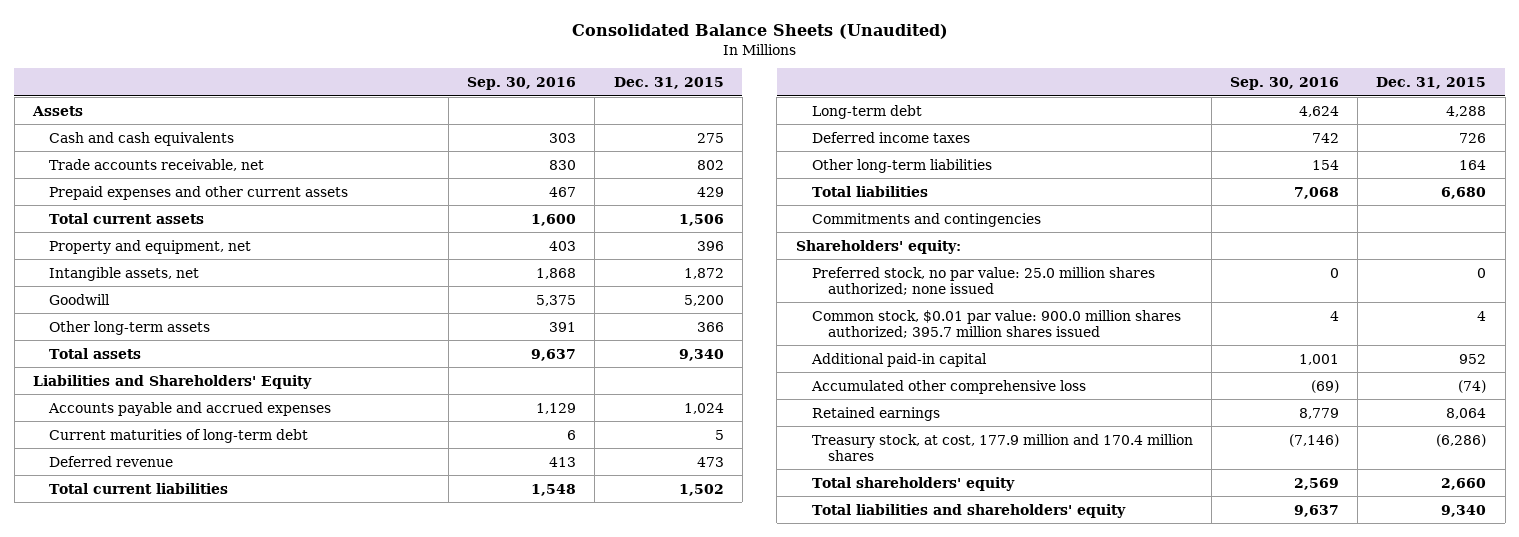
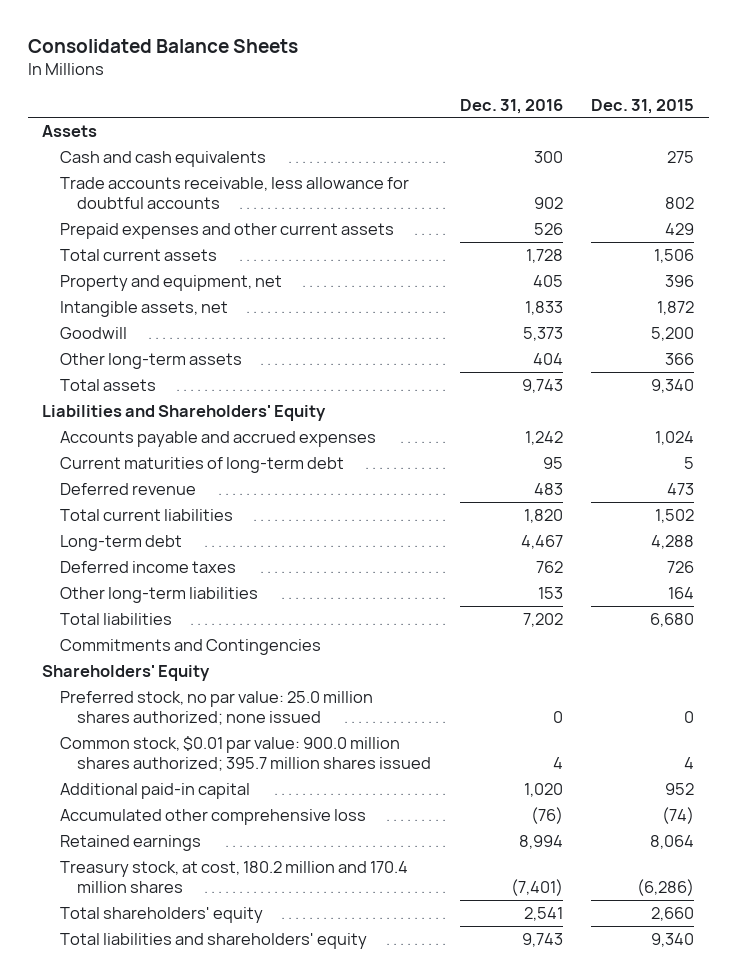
- Consolidated Balance Sheets (Unaudited)
+ Consolidated Balance Sheets
- | Sep. 30, 2016 | Dec. 31, 2015
+ | Dec. 31, 2016 | Dec. 31, 2015
- Trade accounts receivable, net | 830 | 802
+ Trade accounts receivable, less allowance for doubtful accounts | 902 | 802
- Commitments and contingencies
- Shareholders' equity:
+ Commitments and Contingencies
+ Shareholders' Equity
- Treasury stock, at cost, 177.9 million and 170.4 million shares | (7,146) | (6,286)
+ Treasury stock, at cost, 180.2 million and 170.4 million shares | (7,401) | (6,286)

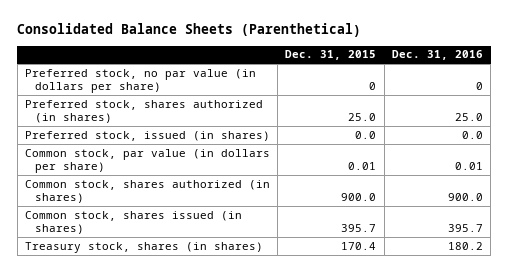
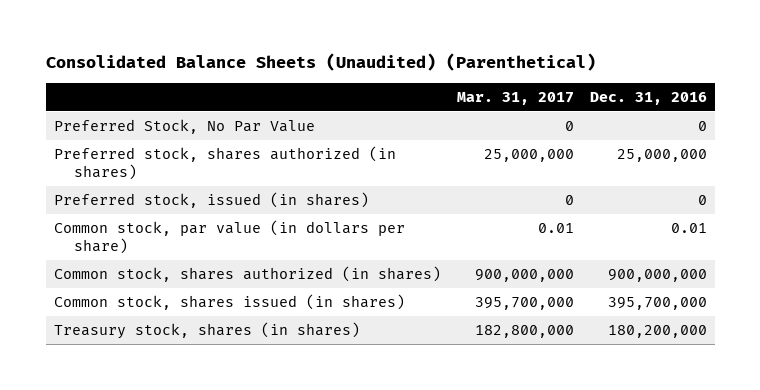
- Consolidated Balance Sheets (Parenthetical)
+ Consolidated Balance Sheets (Unaudited) (Parenthetical)
- | Dec. 31, 2015 | Dec. 31, 2016
+ | Mar. 31, 2017 | Dec. 31, 2016
- Preferred stock, no par value (in dollars per share) | 0 | 0
- Preferred stock, shares authorized (in shares) | 25.0 | 25.0
- Preferred stock, issued (in shares) | 0.0 | 0.0
+ Preferred Stock, No Par Value | 0 | 0
+ Preferred stock, shares authorized (in shares) | 25,000,000 | 25,000,000
+ Preferred stock, issued (in shares) | 0 | 0
- Common stock, shares authorized (in shares) | 900.0 | 900.0
- Common stock, shares issued (in shares) | 395.7 | 395.7
- Treasury stock, shares (in shares) | 170.4 | 180.2
+ Common stock, shares authorized (in shares) | 900,000,000 | 900,000,000
+ Common stock, shares issued (in shares) | 395,700,000 | 395,700,000
+ Treasury stock, shares (in shares) | 182,800,000 | 180,200,000

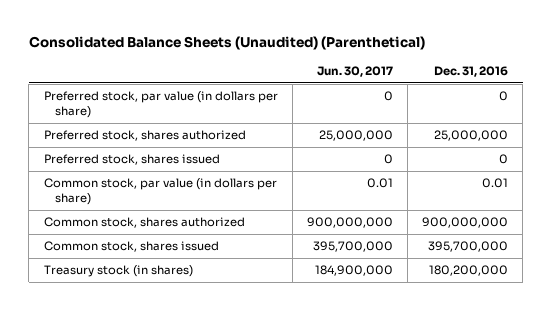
- | Mar. 31, 2017 | Dec. 31, 2016
+ | Jun. 30, 2017 | Dec. 31, 2016
- Preferred Stock, No Par Value | 0 | 0
- Preferred stock, shares authorized (in shares) | 25,000,000 | 25,000,000
- Preferred stock, issued (in shares) | 0 | 0
+ Preferred stock, par value (in dollars per share) | 0 | 0
+ Preferred stock, shares authorized | 25,000,000 | 25,000,000
+ Preferred stock, shares issued | 0 | 0
- Common stock, shares authorized (in shares) | 900,000,000 | 900,000,000
- Common stock, shares issued (in shares) | 395,700,000 | 395,700,000
- Treasury stock, shares (in shares) | 182,800,000 | 180,200,000
+ Common stock, shares authorized | 900,000,000 | 900,000,000
+ Common stock, shares issued | 395,700,000 | 395,700,000
+ Treasury stock (in shares) | 184,900,000 | 180,200,000

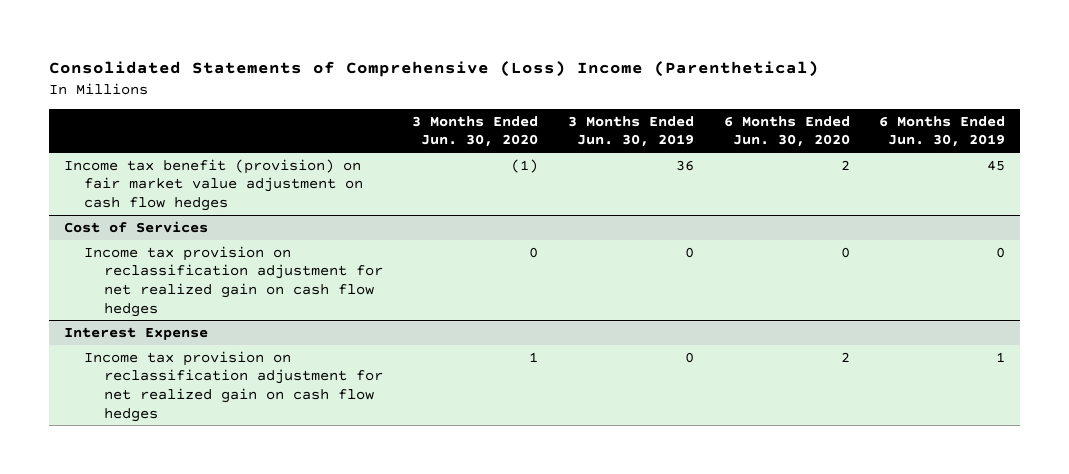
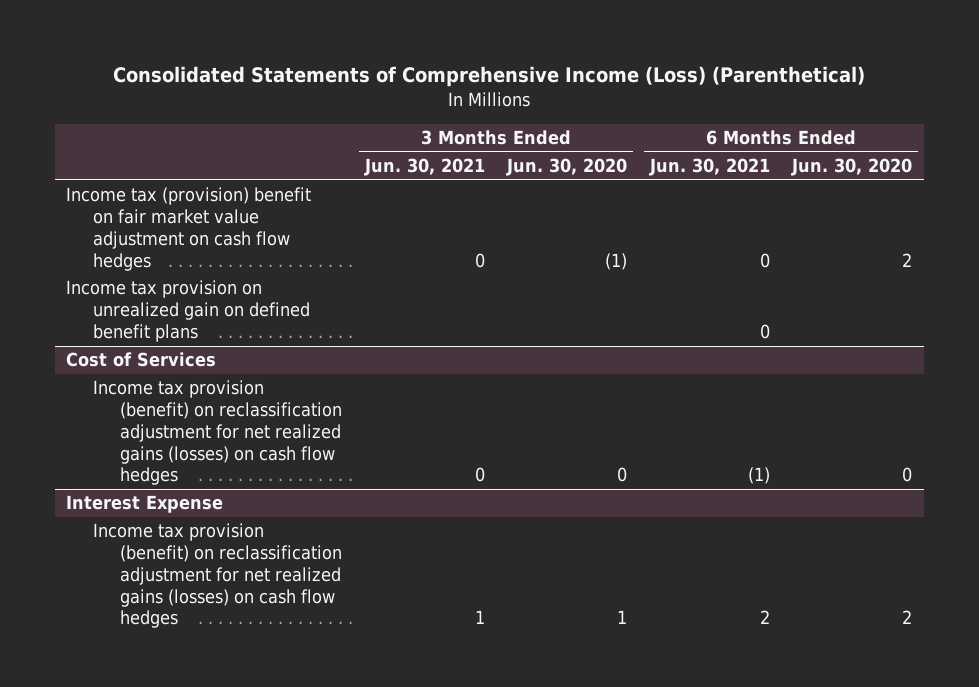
- Consolidated Statements of Comprehensive (Loss) Income (Parenthetical)
+ Consolidated Statements of Comprehensive Income (Loss) (Parenthetical)
- | 3 Months Ended Jun. 30, 2020 | 3 Months Ended Jun. 30, 2019 | 6 Months Ended Jun. 30, 2020 | 6 Months Ended Jun. 30, 2019
+ | 3 Months Ended Jun. 30, 2021 | 3 Months Ended Jun. 30, 2020 | 6 Months Ended Jun. 30, 2021 | 6 Months Ended Jun. 30, 2020
- Income tax benefit (provision) on fair market value adjustment on cash flow hedges | (1) | 36 | 2 | 45
+ Income tax (provision) benefit on fair market value adjustment on cash flow hedges | 0 | (1) | 0 | 2
+ Income tax provision on unrealized gain on defined benefit plans | | | 0 |
@ Cost of Services
- Income tax provision on reclassification adjustment for net realized gain on cash flow hedges | 0 | 0 | 0 | 0
+ Income tax provision (benefit) on reclassification adjustment for net realized gains (losses) on cash flow hedges | 0 | 0 | (1) | 0
@ Interest Expense
- Income tax provision on reclassification adjustment for net realized gain on cash flow hedges | 1 | 0 | 2 | 1
+ Income tax provision (benefit) on reclassification adjustment for net realized gains (losses) on cash flow hedges | 1 | 1 | 2 | 2

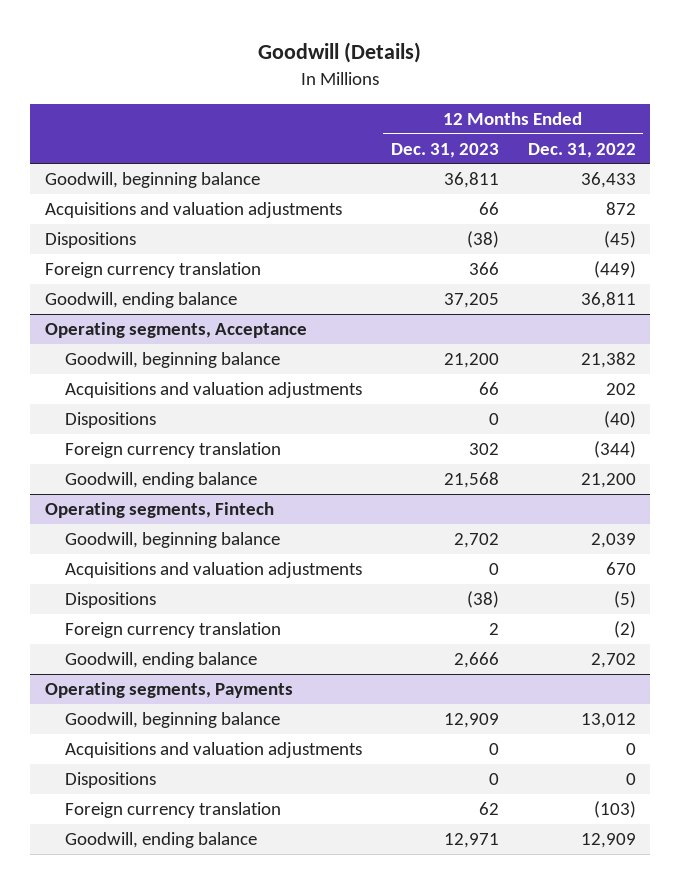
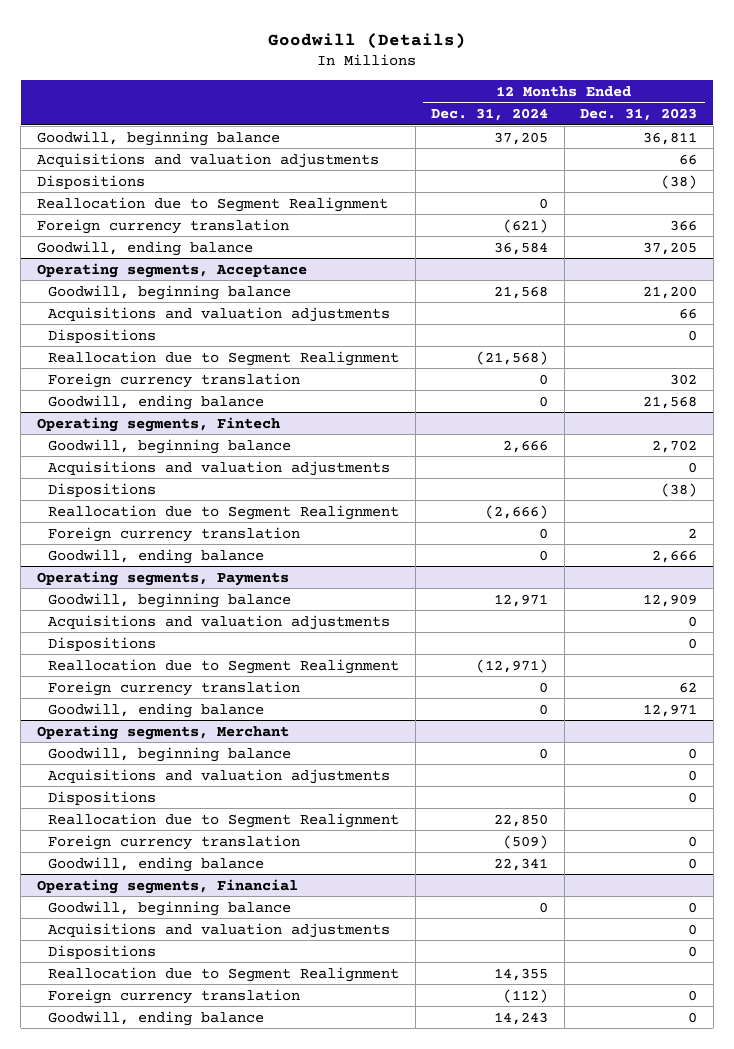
- | 12 Months Ended Dec. 31, 2023 | 12 Months Ended Dec. 31, 2022
+ | 12 Months Ended Dec. 31, 2024 | 12 Months Ended Dec. 31, 2023
+ Reallocation due to Segment Realignment | 0 |
@ Operating segments, Acceptance
+ Reallocation due to Segment Realignment | (21,568) |
@ Operating segments, Fintech
+ Reallocation due to Segment Realignment | (2,666) |
@ Operating segments, Payments
+ Reallocation due to Segment Realignment | (12,971) |
+ Operating segments, Merchant
+ Goodwill, beginning balance | 0 | 0
+ Acquisitions and valuation adjustments | | 0
+ Dispositions | | 0
+ Reallocation due to Segment Realignment | 22,850 |
+ Foreign currency translation | (509) | 0
+ Goodwill, ending balance | 22,341 | 0
+ Operating segments, Financial
+ Goodwill, beginning balance | 0 | 0
+ Acquisitions and valuation adjustments | | 0
+ Dispositions | | 0
+ Reallocation due to Segment Realignment | 14,355 |
+ Foreign currency translation | (112) | 0
+ Goodwill, ending balance | 14,243 | 0

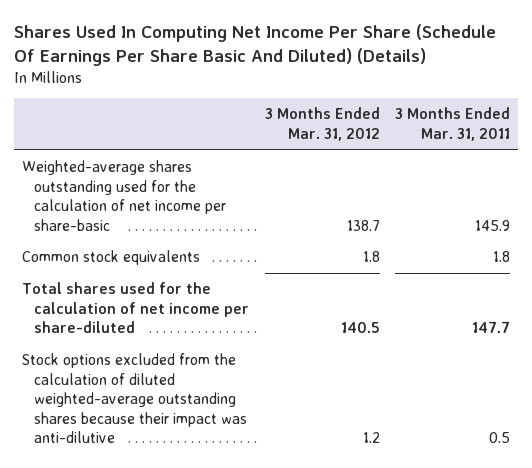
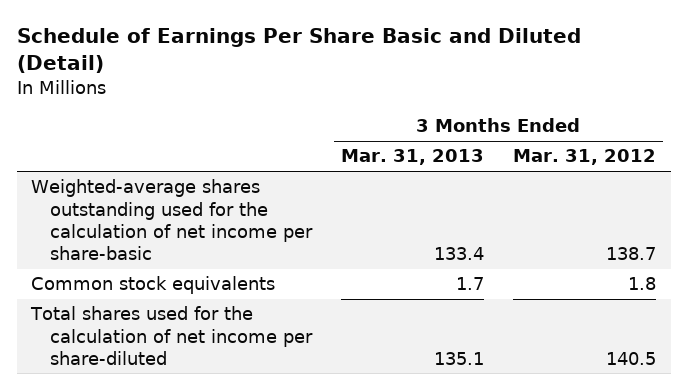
- Shares Used In Computing Net Income Per Share (Schedule Of Earnings Per Share Basic And Diluted) (Details)
+ Schedule of Earnings Per Share Basic and Diluted (Detail)
- | 3 Months Ended Mar. 31, 2012 | 3 Months Ended Mar. 31, 2011
+ | 3 Months Ended Mar. 31, 2013 | 3 Months Ended Mar. 31, 2012
- Stock options excluded from the calculation of diluted weighted-average outstanding shares because their impact was anti-dilutive | 1.2 | 0.5

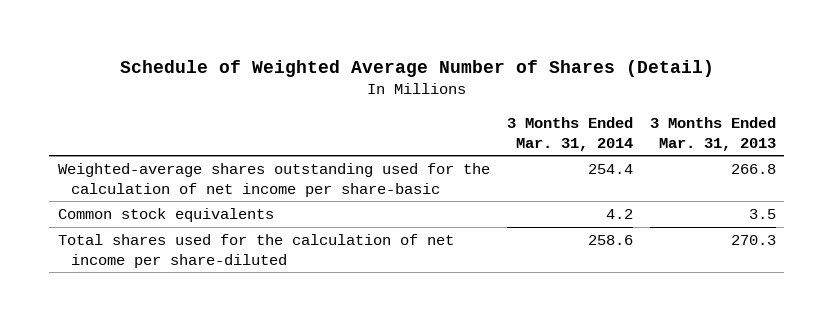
- Schedule of Earnings Per Share Basic and Diluted (Detail)
+ Schedule of Weighted Average Number of Shares (Detail)
- | 3 Months Ended Mar. 31, 2013 | 3 Months Ended Mar. 31, 2012
+ | 3 Months Ended Mar. 31, 2014 | 3 Months Ended Mar. 31, 2013
- Weighted-average shares outstanding used for the calculation of net income per share-basic | 133.4 | 138.7
- Common stock equivalents | 1.7 | 1.8
- Total shares used for the calculation of net income per share-diluted | 135.1 | 140.5
+ Weighted-average shares outstanding used for the calculation of net income per share-basic | 254.4 | 266.8
+ Common stock equivalents | 4.2 | 3.5
+ Total shares used for the calculation of net income per share-diluted | 258.6 | 270.3

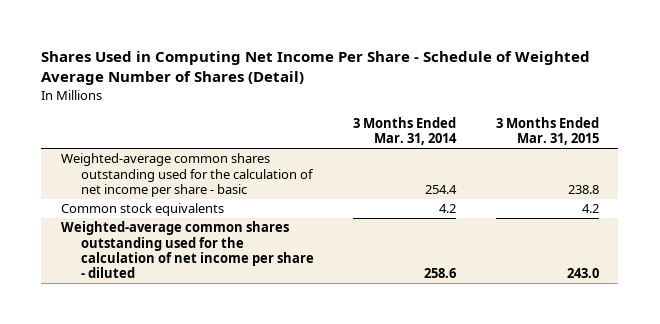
- Schedule of Weighted Average Number of Shares (Detail)
+ Shares Used in Computing Net Income Per Share - Schedule of Weighted Average Number of Shares (Detail)
- | 3 Months Ended Mar. 31, 2014 | 3 Months Ended Mar. 31, 2013
+ | 3 Months Ended Mar. 31, 2014 | 3 Months Ended Mar. 31, 2015
- Weighted-average shares outstanding used for the calculation of net income per share-basic | 254.4 | 266.8
+ Weighted-average common shares outstanding used for the calculation of net income per share - basic | 254.4 | 238.8
- Total shares used for the calculation of net income per share-diluted | 258.6 | 270.3
+ Weighted-average common shares outstanding used for the calculation of net income per share - diluted | 258.6 | 243.0

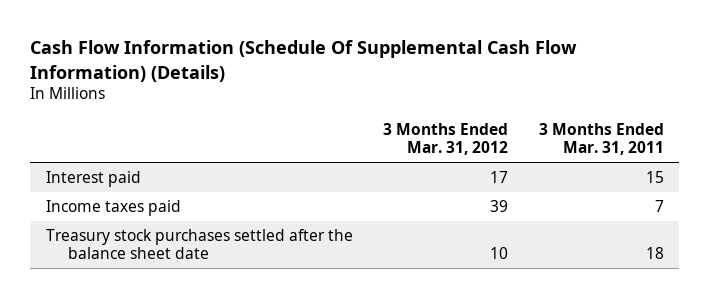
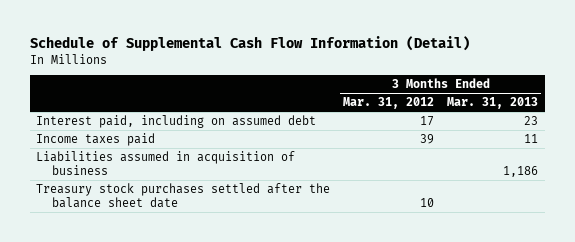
- Cash Flow Information (Schedule Of Supplemental Cash Flow Information) (Details)
+ Schedule of Supplemental Cash Flow Information (Detail)
- | 3 Months Ended Mar. 31, 2012 | 3 Months Ended Mar. 31, 2011
+ | 3 Months Ended Mar. 31, 2012 | 3 Months Ended Mar. 31, 2013
- Interest paid | 17 | 15
+ Interest paid, including on assumed debt | 17 | 23
+ Liabilities assumed in acquisition of business | | 1,186

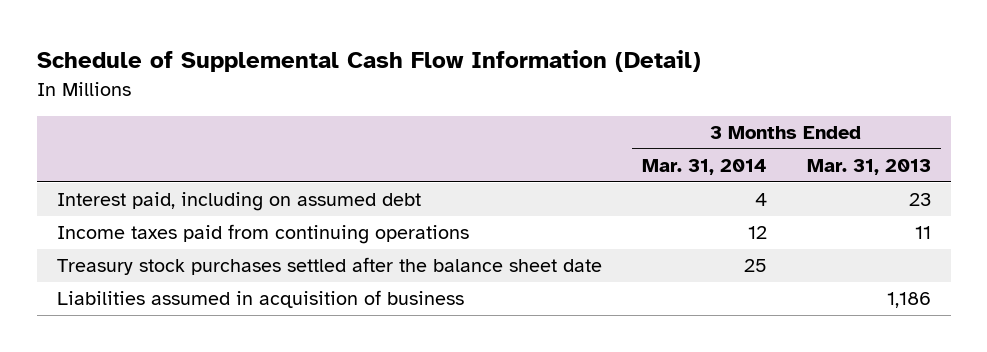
- | 3 Months Ended Mar. 31, 2012 | 3 Months Ended Mar. 31, 2013
+ | 3 Months Ended Mar. 31, 2014 | 3 Months Ended Mar. 31, 2013
- Income taxes paid | 39 | 11
+ Income taxes paid from continuing operations | 12 | 11
moved down: Liabilities assumed in acquisition of business | | 1,186

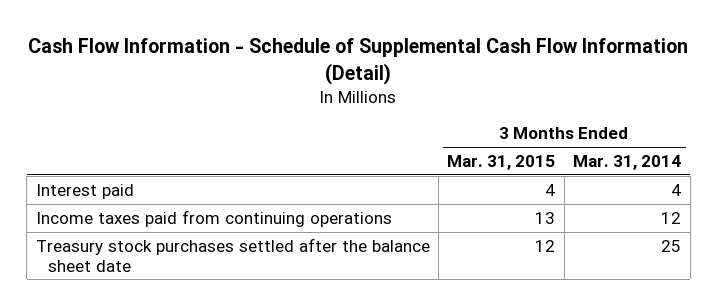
- Schedule of Supplemental Cash Flow Information (Detail)
+ Cash Flow Information - Schedule of Supplemental Cash Flow Information (Detail)
- | 3 Months Ended Mar. 31, 2014 | 3 Months Ended Mar. 31, 2013
+ | 3 Months Ended Mar. 31, 2015 | 3 Months Ended Mar. 31, 2014
- Interest paid, including on assumed debt | 4 | 23
+ Interest paid | 4 | 4
- Liabilities assumed in acquisition of business | | 1,186

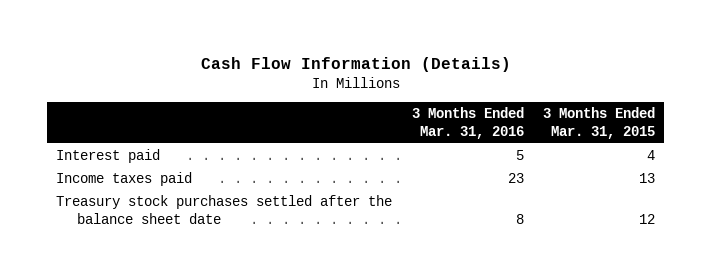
- Cash Flow Information - Schedule of Supplemental Cash Flow Information (Detail)
+ Cash Flow Information (Details)
- | 3 Months Ended Mar. 31, 2015 | 3 Months Ended Mar. 31, 2014
+ | 3 Months Ended Mar. 31, 2016 | 3 Months Ended Mar. 31, 2015
- Income taxes paid from continuing operations | 13 | 12
+ Income taxes paid | 23 | 13

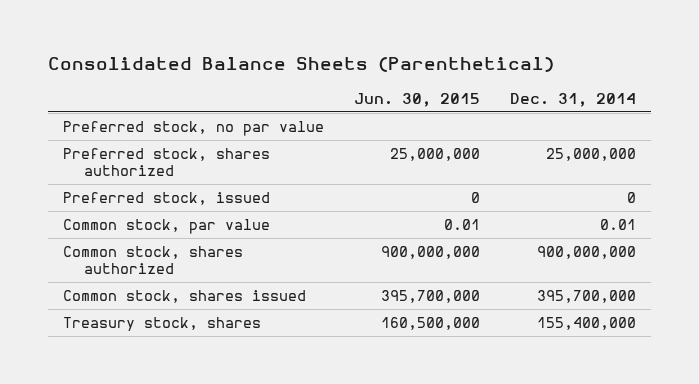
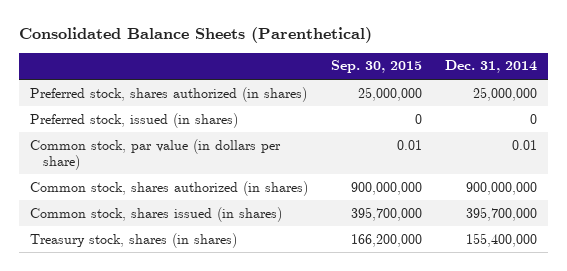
- | Jun. 30, 2015 | Dec. 31, 2014
+ | Sep. 30, 2015 | Dec. 31, 2014
- Preferred stock, no par value
- Preferred stock, shares authorized | 25,000,000 | 25,000,000
- Preferred stock, issued | 0 | 0
- Common stock, par value | 0.01 | 0.01
- Common stock, shares authorized | 900,000,000 | 900,000,000
- Common stock, shares issued | 395,700,000 | 395,700,000
- Treasury stock, shares | 160,500,000 | 155,400,000
+ Preferred stock, shares authorized (in shares) | 25,000,000 | 25,000,000
+ Preferred stock, issued (in shares) | 0 | 0
+ Common stock, par value (in dollars per share) | 0.01 | 0.01
+ Common stock, shares authorized (in shares) | 900,000,000 | 900,000,000
+ Common stock, shares issued (in shares) | 395,700,000 | 395,700,000
+ Treasury stock, shares (in shares) | 166,200,000 | 155,400,000

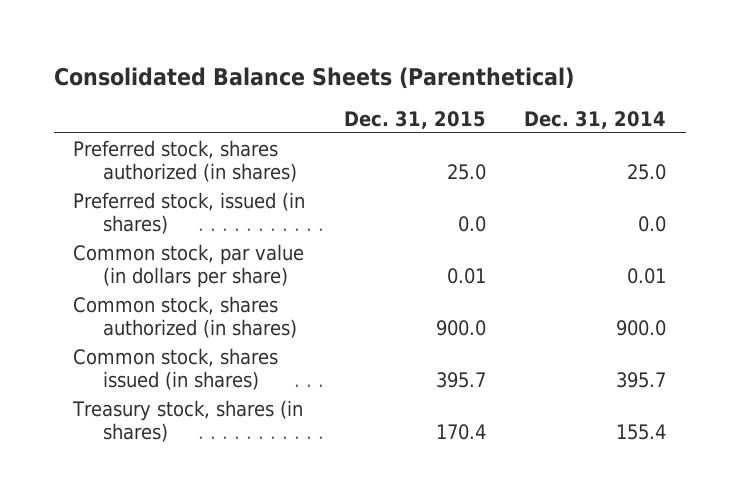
- | Sep. 30, 2015 | Dec. 31, 2014
+ | Dec. 31, 2015 | Dec. 31, 2014
- Preferred stock, shares authorized (in shares) | 25,000,000 | 25,000,000
- Preferred stock, issued (in shares) | 0 | 0
+ Preferred stock, shares authorized (in shares) | 25.0 | 25.0
+ Preferred stock, issued (in shares) | 0.0 | 0.0
- Common stock, shares authorized (in shares) | 900,000,000 | 900,000,000
- Common stock, shares issued (in shares) | 395,700,000 | 395,700,000
- Treasury stock, shares (in shares) | 166,200,000 | 155,400,000
+ Common stock, shares authorized (in shares) | 900.0 | 900.0
+ Common stock, shares issued (in shares) | 395.7 | 395.7
+ Treasury stock, shares (in shares) | 170.4 | 155.4

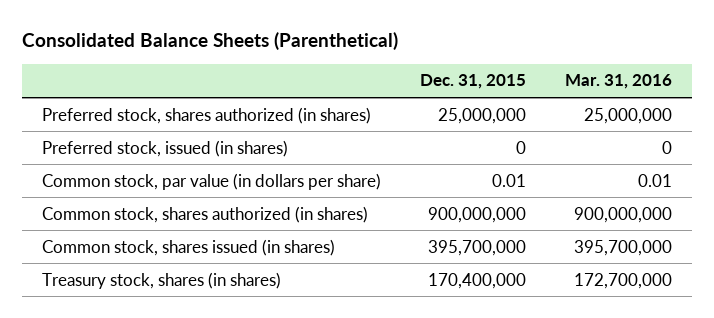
- | Dec. 31, 2015 | Dec. 31, 2014
+ | Dec. 31, 2015 | Mar. 31, 2016
- Preferred stock, shares authorized (in shares) | 25.0 | 25.0
- Preferred stock, issued (in shares) | 0.0 | 0.0
+ Preferred stock, shares authorized (in shares) | 25,000,000 | 25,000,000
+ Preferred stock, issued (in shares) | 0 | 0
- Common stock, shares authorized (in shares) | 900.0 | 900.0
- Common stock, shares issued (in shares) | 395.7 | 395.7
- Treasury stock, shares (in shares) | 170.4 | 155.4
+ Common stock, shares authorized (in shares) | 900,000,000 | 900,000,000
+ Common stock, shares issued (in shares) | 395,700,000 | 395,700,000
+ Treasury stock, shares (in shares) | 170,400,000 | 172,700,000

